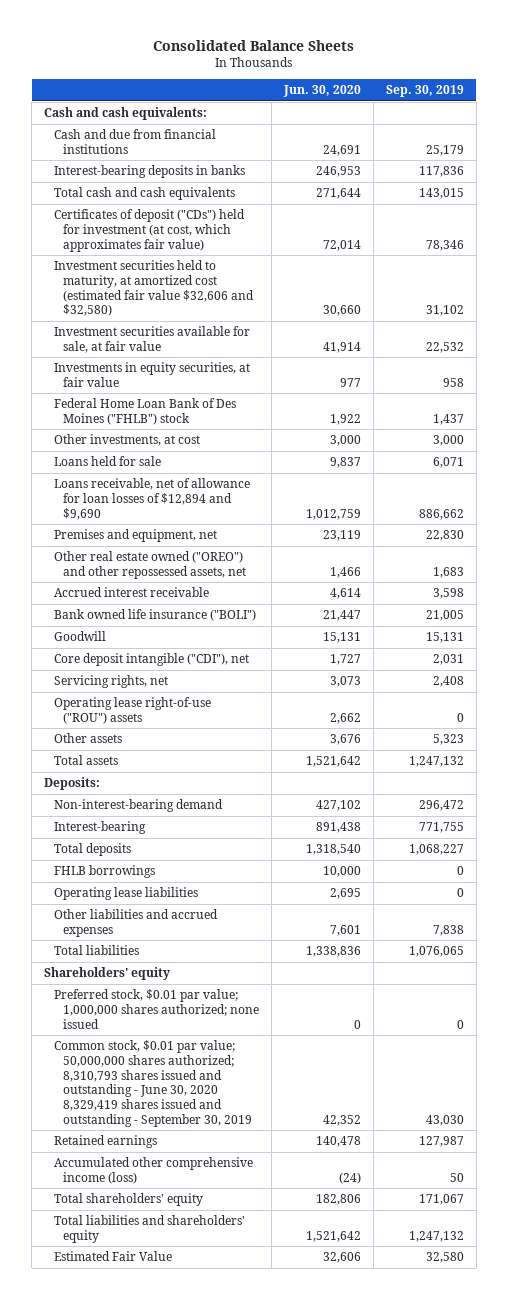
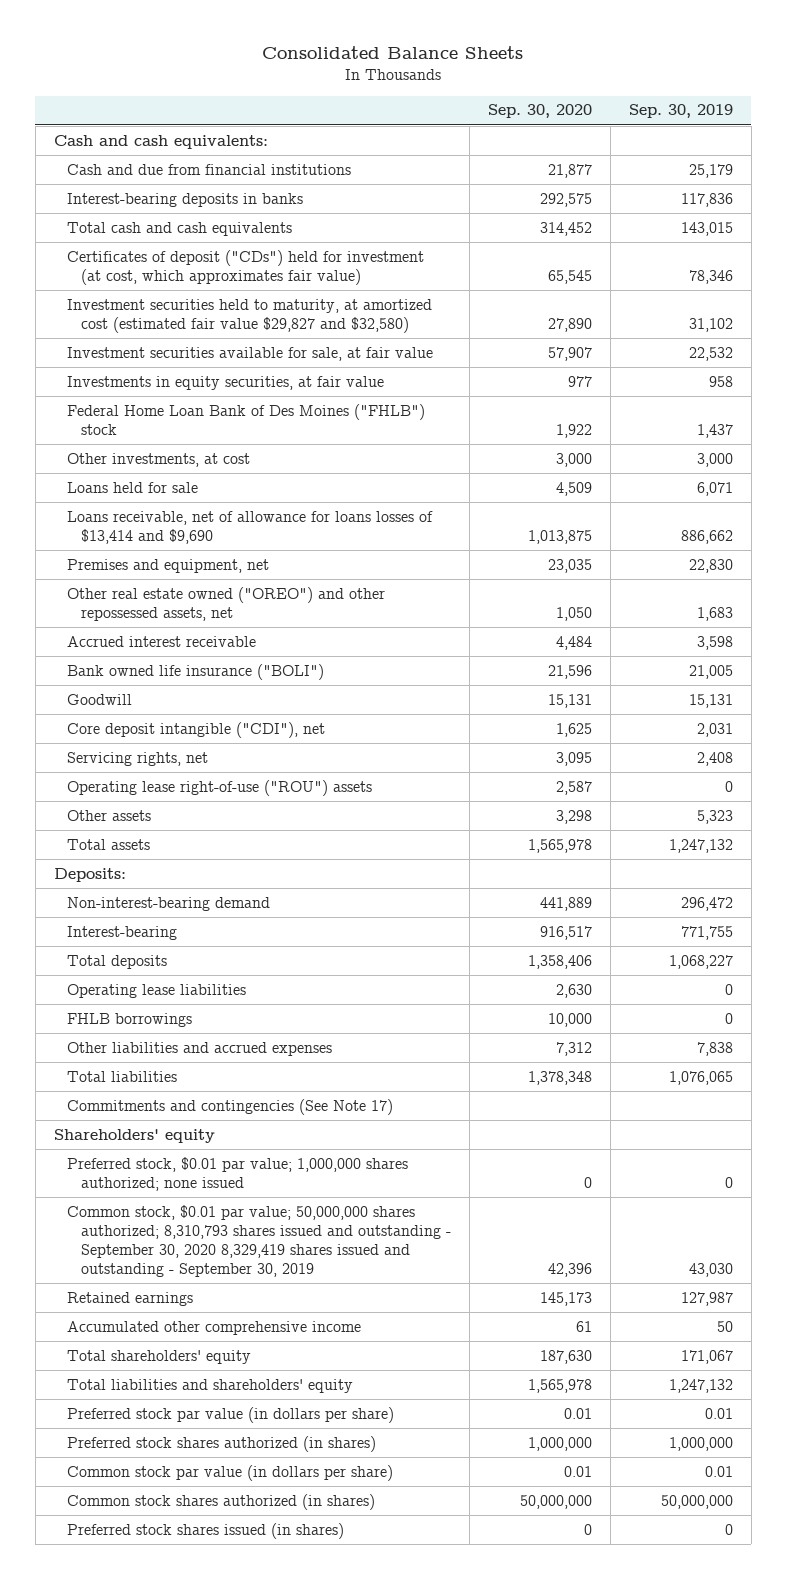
- | Jun. 30, 2020 | Sep. 30, 2019
+ | Sep. 30, 2020 | Sep. 30, 2019
- Investment securities held to maturity, at amortized cost (estimated fair value $32,606 and $32,580) | 30,660 | 31,102
+ Investment securities held to maturity, at amortized cost (estimated fair value $29,827 and $32,580) | 27,890 | 31,102
- Loans receivable, net of allowance for loan losses of $12,894 and $9,690 | 1,012,759 | 886,662
+ Loans receivable, net of allowance for loans losses of $13,414 and $9,690 | 1,013,875 | 886,662
moved down: FHLB borrowings | 10,000 | 0
+ Commitments and contingencies (See Note 17)
- Common stock, $0.01 par value; 50,000,000 shares authorized; 8,310,793 shares issued and outstanding - June 30, 2020 8,329,419 shares issued and outstanding - September 30, 2019 | 42,352 | 43,030
+ Common stock, $0.01 par value; 50,000,000 shares authorized; 8,310,793 shares issued and outstanding - September 30, 2020 8,329,419 shares issued and outstanding - September 30, 2019 | 42,396 | 43,030
- Accumulated other comprehensive income (loss) | (24) | 50
+ Accumulated other comprehensive income | 61 | 50
- Estimated Fair Value | 32,606 | 32,580
+ Preferred stock par value (in dollars per share) | 0.01 | 0.01
+ Preferred stock shares authorized (in shares) | 1,000,000 | 1,000,000
+ Common stock par value (in dollars per share) | 0.01 | 0.01
+ Common stock shares authorized (in shares) | 50,000,000 | 50,000,000
+ Preferred stock shares issued (in shares) | 0 | 0

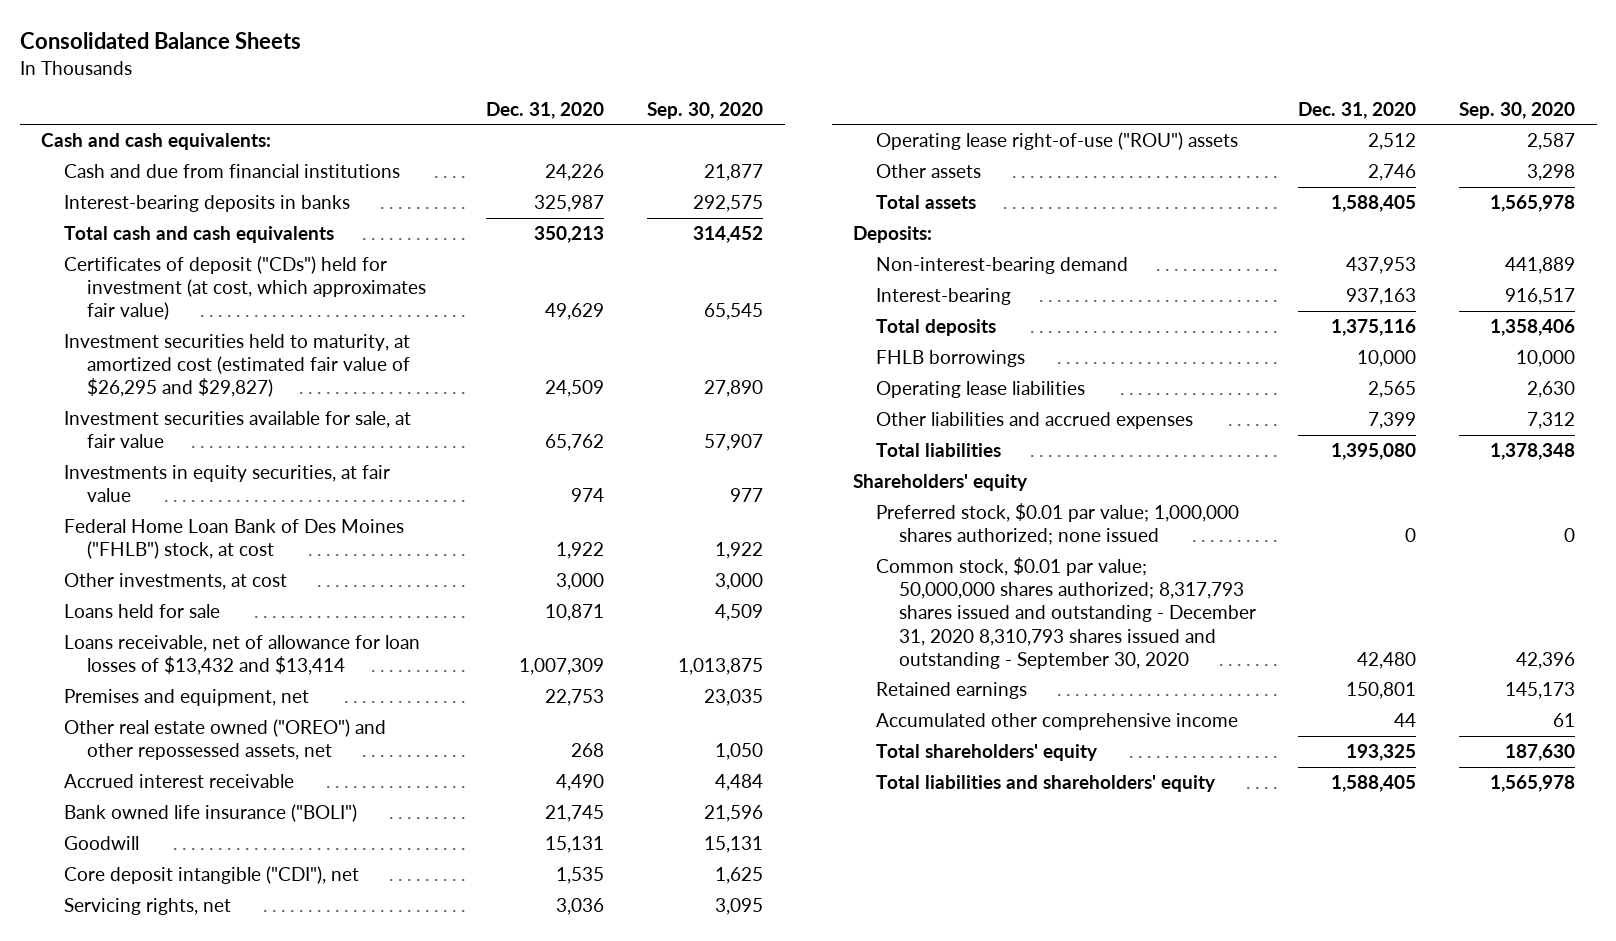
- | Sep. 30, 2020 | Sep. 30, 2019
+ | Dec. 31, 2020 | Sep. 30, 2020
- Investment securities held to maturity, at amortized cost (estimated fair value $29,827 and $32,580) | 27,890 | 31,102
+ Investment securities held to maturity, at amortized cost (estimated fair value of $26,295 and $29,827) | 24,509 | 27,890
- Federal Home Loan Bank of Des Moines ("FHLB") stock | 1,922 | 1,437
+ Federal Home Loan Bank of Des Moines ("FHLB") stock, at cost | 1,922 | 1,922
- Loans receivable, net of allowance for loans losses of $13,414 and $9,690 | 1,013,875 | 886,662
+ Loans receivable, net of allowance for loan losses of $13,432 and $13,414 | 1,007,309 | 1,013,875
moved down: Operating lease liabilities | 2,565 | 2,630
- Commitments and contingencies (See Note 17)
- Common stock, $0.01 par value; 50,000,000 shares authorized; 8,310,793 shares issued and outstanding - September 30, 2020 8,329,419 shares issued and outstanding - September 30, 2019 | 42,396 | 43,030
+ Common stock, $0.01 par value; 50,000,000 shares authorized; 8,317,793 shares issued and outstanding - December 31, 2020 8,310,793 shares issued and outstanding - September 30, 2020 | 42,480 | 42,396
- Preferred stock par value (in dollars per share) | 0.01 | 0.01
- Preferred stock shares authorized (in shares) | 1,000,000 | 1,000,000
- Common stock par value (in dollars per share) | 0.01 | 0.01
- Common stock shares authorized (in shares) | 50,000,000 | 50,000,000
- Preferred stock shares issued (in shares) | 0 | 0

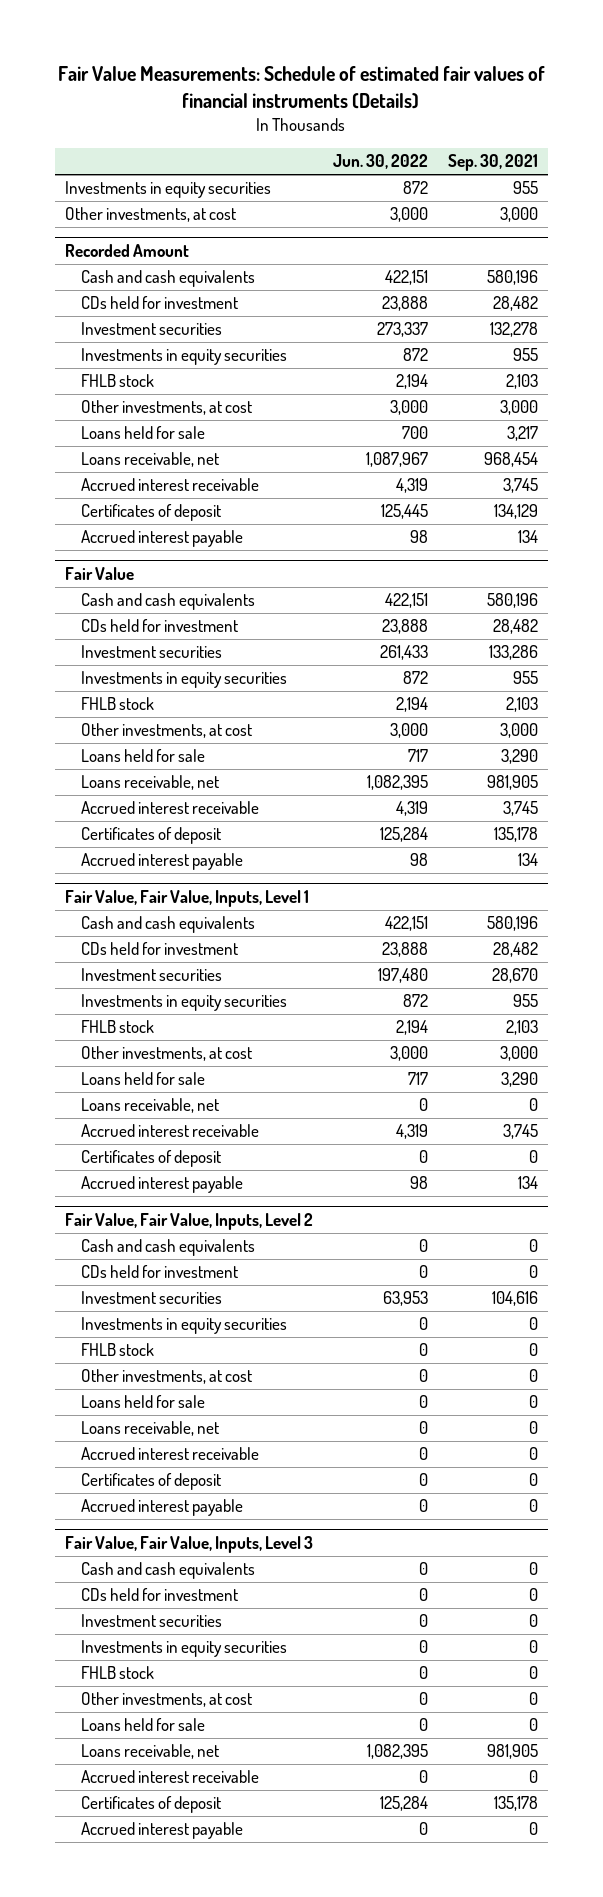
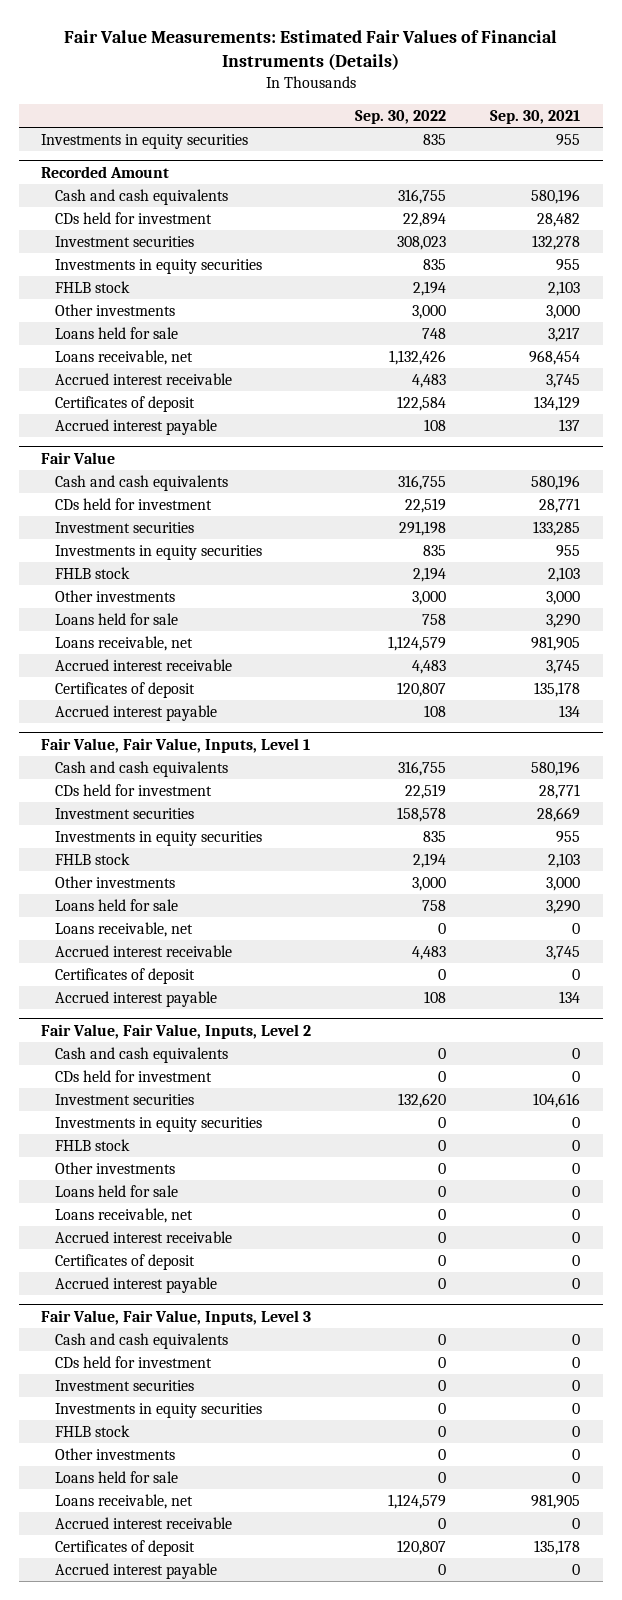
- Fair Value Measurements: Schedule of estimated fair values of financial instruments (Details)
+ Fair Value Measurements: Estimated Fair Values of Financial Instruments (Details)
- | Jun. 30, 2022 | Sep. 30, 2021
+ | Sep. 30, 2022 | Sep. 30, 2021
- Other investments, at cost | 3,000 | 3,000
@ Recorded Amount
- Other investments, at cost | 3,000 | 3,000
+ Other investments | 3,000 | 3,000
- Accrued interest payable | 98 | 134
+ Accrued interest payable | 108 | 137
@ Fair Value
- CDs held for investment | 23,888 | 28,482
- Investment securities | 261,433 | 133,286
+ CDs held for investment | 22,519 | 28,771
+ Investment securities | 291,198 | 133,285
- Other investments, at cost | 3,000 | 3,000
+ Other investments | 3,000 | 3,000
@ Fair Value, Fair Value, Inputs, Level 1
- CDs held for investment | 23,888 | 28,482
- Investment securities | 197,480 | 28,670
+ CDs held for investment | 22,519 | 28,771
+ Investment securities | 158,578 | 28,669
- Other investments, at cost | 3,000 | 3,000
+ Other investments | 3,000 | 3,000
@ Fair Value, Fair Value, Inputs, Level 2
- Other investments, at cost | 0 | 0
+ Other investments | 0 | 0
@ Fair Value, Fair Value, Inputs, Level 3
- Other investments, at cost | 0 | 0
+ Other investments | 0 | 0

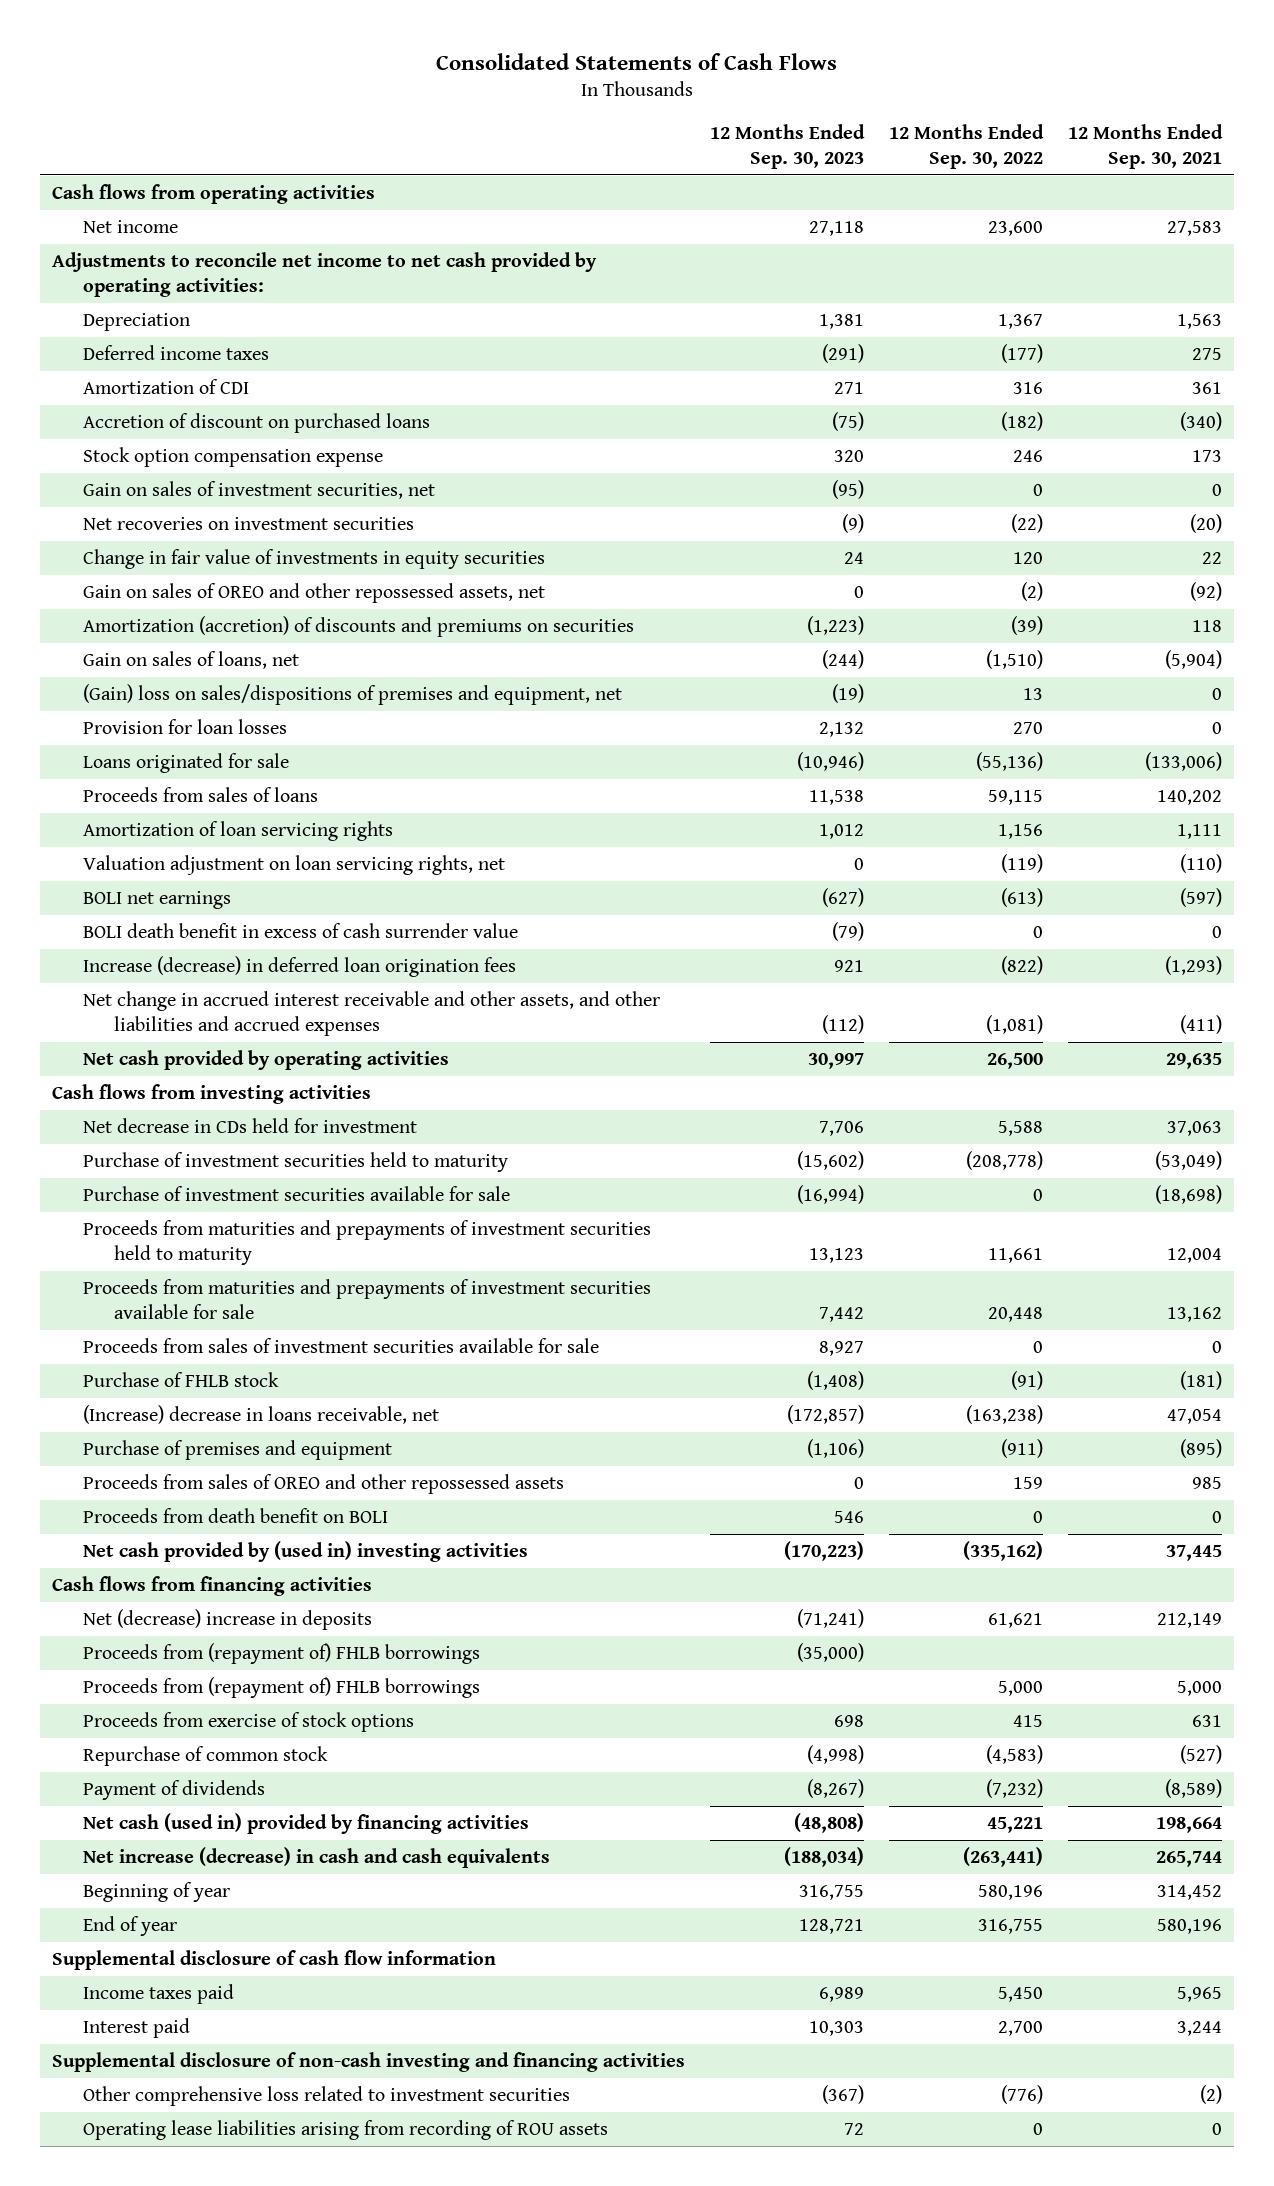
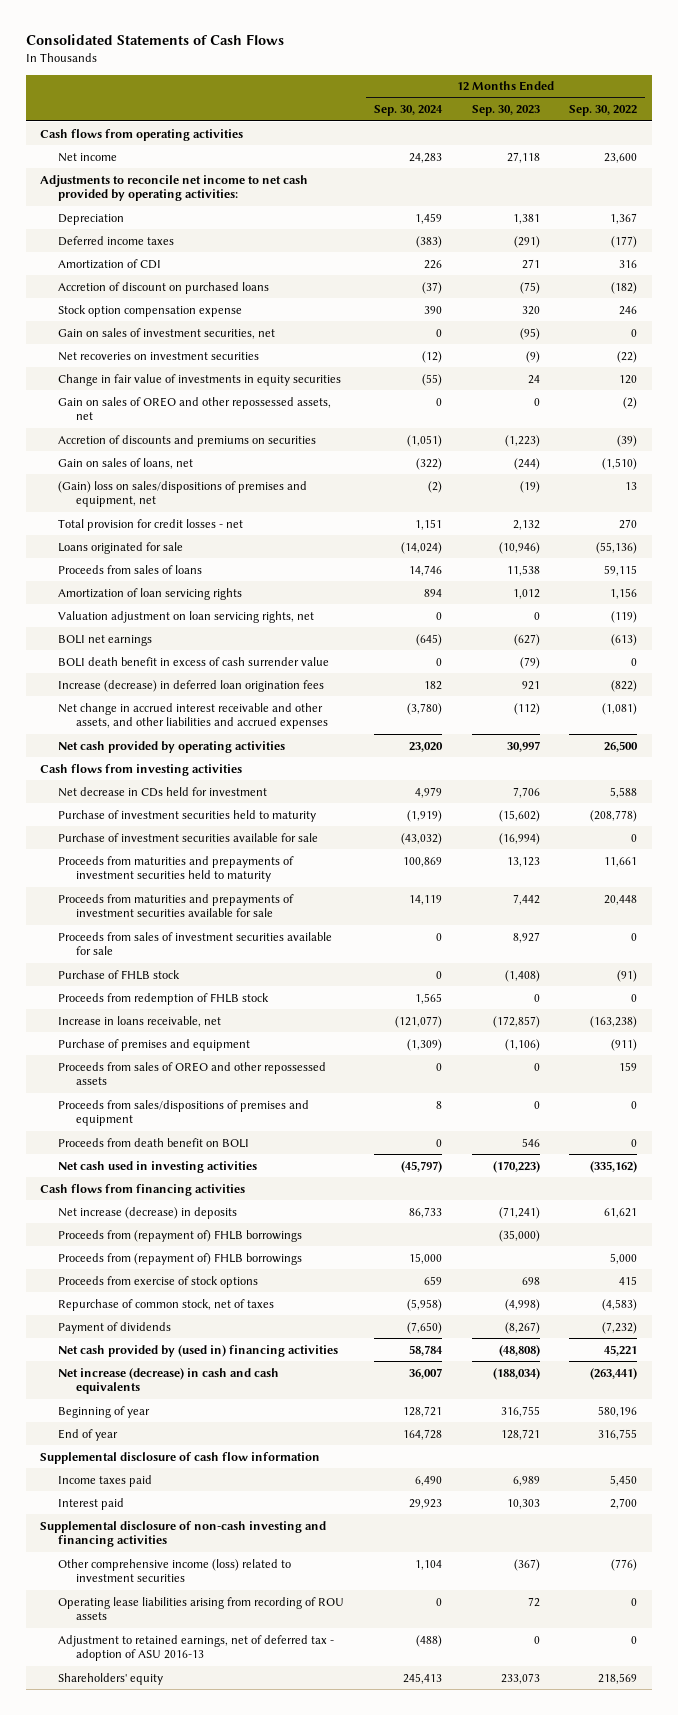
- | 12 Months Ended Sep. 30, 2023 | 12 Months Ended Sep. 30, 2022 | 12 Months Ended Sep. 30, 2021
+ | 12 Months Ended Sep. 30, 2024 | 12 Months Ended Sep. 30, 2023 | 12 Months Ended Sep. 30, 2022
- Amortization (accretion) of discounts and premiums on securities | (1,223) | (39) | 118
+ Accretion of discounts and premiums on securities | (1,051) | (1,223) | (39)
- Provision for loan losses | 2,132 | 270 | 0
+ Total provision for credit losses - net | 1,151 | 2,132 | 270
- (Increase) decrease in loans receivable, net | (172,857) | (163,238) | 47,054
+ Proceeds from redemption of FHLB stock | 1,565 | 0 | 0
+ Increase in loans receivable, net | (121,077) | (172,857) | (163,238)
+ Proceeds from sales/dispositions of premises and equipment | 8 | 0 | 0
- Net cash provided by (used in) investing activities | (170,223) | (335,162) | 37,445
+ Net cash used in investing activities | (45,797) | (170,223) | (335,162)
- Net (decrease) increase in deposits | (71,241) | 61,621 | 212,149
+ Net increase (decrease) in deposits | 86,733 | (71,241) | 61,621
- Repurchase of common stock | (4,998) | (4,583) | (527)
+ Repurchase of common stock, net of taxes | (5,958) | (4,998) | (4,583)
- Net cash (used in) provided by financing activities | (48,808) | 45,221 | 198,664
+ Net cash provided by (used in) financing activities | 58,784 | (48,808) | 45,221
- Other comprehensive loss related to investment securities | (367) | (776) | (2)
+ Other comprehensive income (loss) related to investment securities | 1,104 | (367) | (776)
+ Adjustment to retained earnings, net of deferred tax - adoption of ASU 2016-13 | (488) | 0 | 0
+ Shareholders' equity | 245,413 | 233,073 | 218,569

